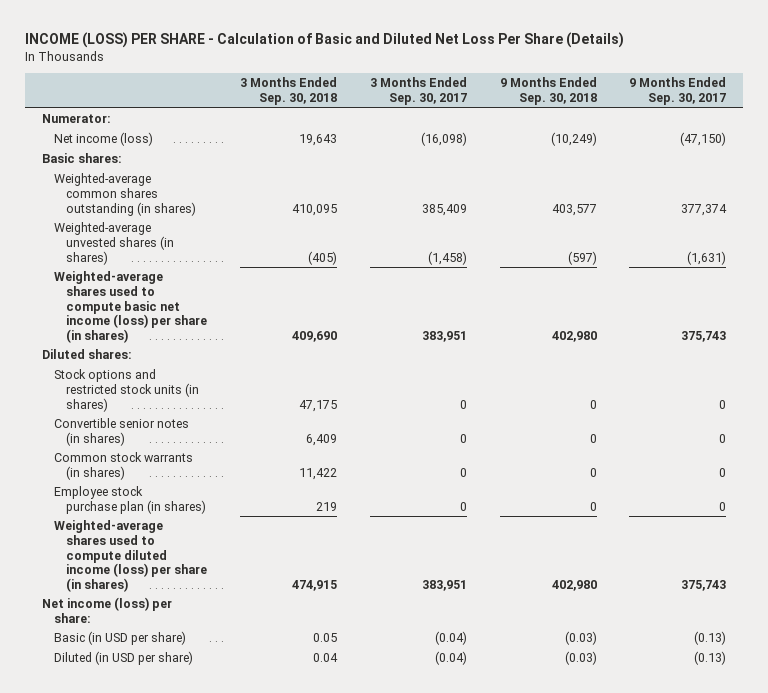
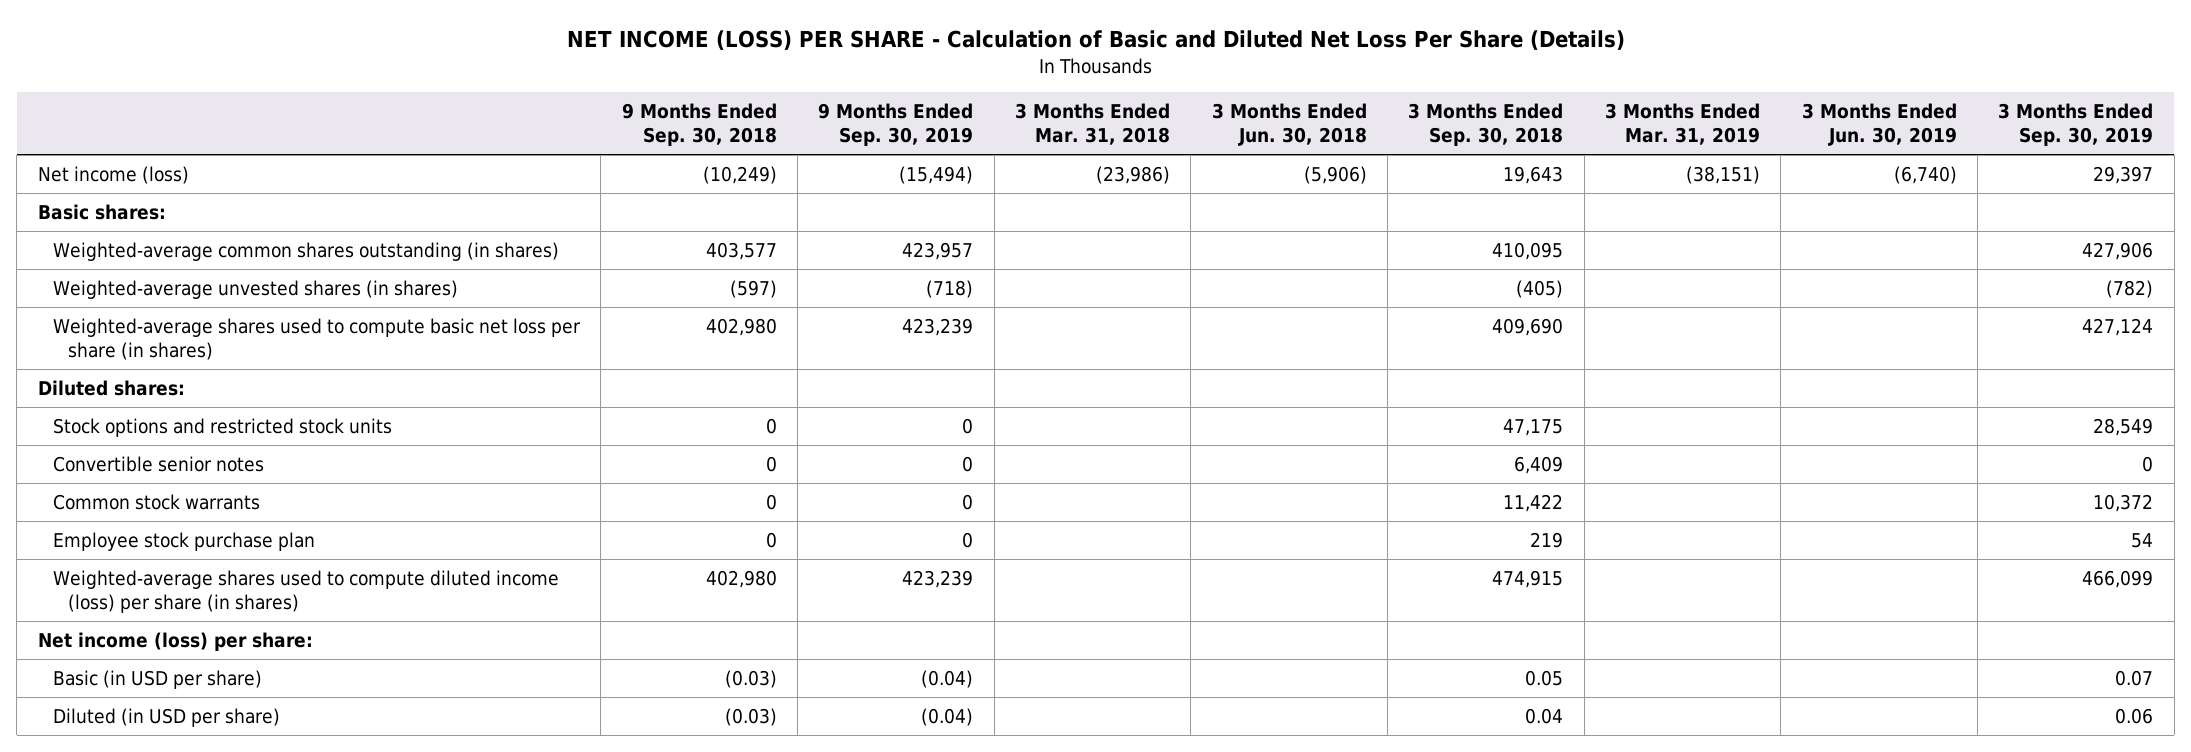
- INCOME (LOSS) PER SHARE - Calculation of Basic and Diluted Net Loss Per Share (Details)
+ NET INCOME (LOSS) PER SHARE - Calculation of Basic and Diluted Net Loss Per Share (Details)
- | 3 Months Ended Sep. 30, 2018 | 3 Months Ended Sep. 30, 2017 | 9 Months Ended Sep. 30, 2018 | 9 Months Ended Sep. 30, 2017
+ | 9 Months Ended Sep. 30, 2018 | 9 Months Ended Sep. 30, 2019 | 3 Months Ended Mar. 31, 2018 | 3 Months Ended Jun. 30, 2018 | 3 Months Ended Sep. 30, 2018 | 3 Months Ended Mar. 31, 2019 | 3 Months Ended Jun. 30, 2019 | 3 Months Ended Sep. 30, 2019
- Numerator:
- Weighted-average shares used to compute basic net income (loss) per share (in shares) | 409,690 | 383,951 | 402,980 | 375,743
+ Weighted-average shares used to compute basic net loss per share (in shares) | 402,980 | 423,239 | | | 409,690 | | | 427,124
- Stock options and restricted stock units (in shares) | 47,175 | 0 | 0 | 0
- Convertible senior notes (in shares) | 6,409 | 0 | 0 | 0
- Common stock warrants (in shares) | 11,422 | 0 | 0 | 0
- Employee stock purchase plan (in shares) | 219 | 0 | 0 | 0
+ Stock options and restricted stock units | 0 | 0 | | | 47,175 | | | 28,549
+ Convertible senior notes | 0 | 0 | | | 6,409 | | | 0
+ Common stock warrants | 0 | 0 | | | 11,422 | | | 10,372
+ Employee stock purchase plan | 0 | 0 | | | 219 | | | 54

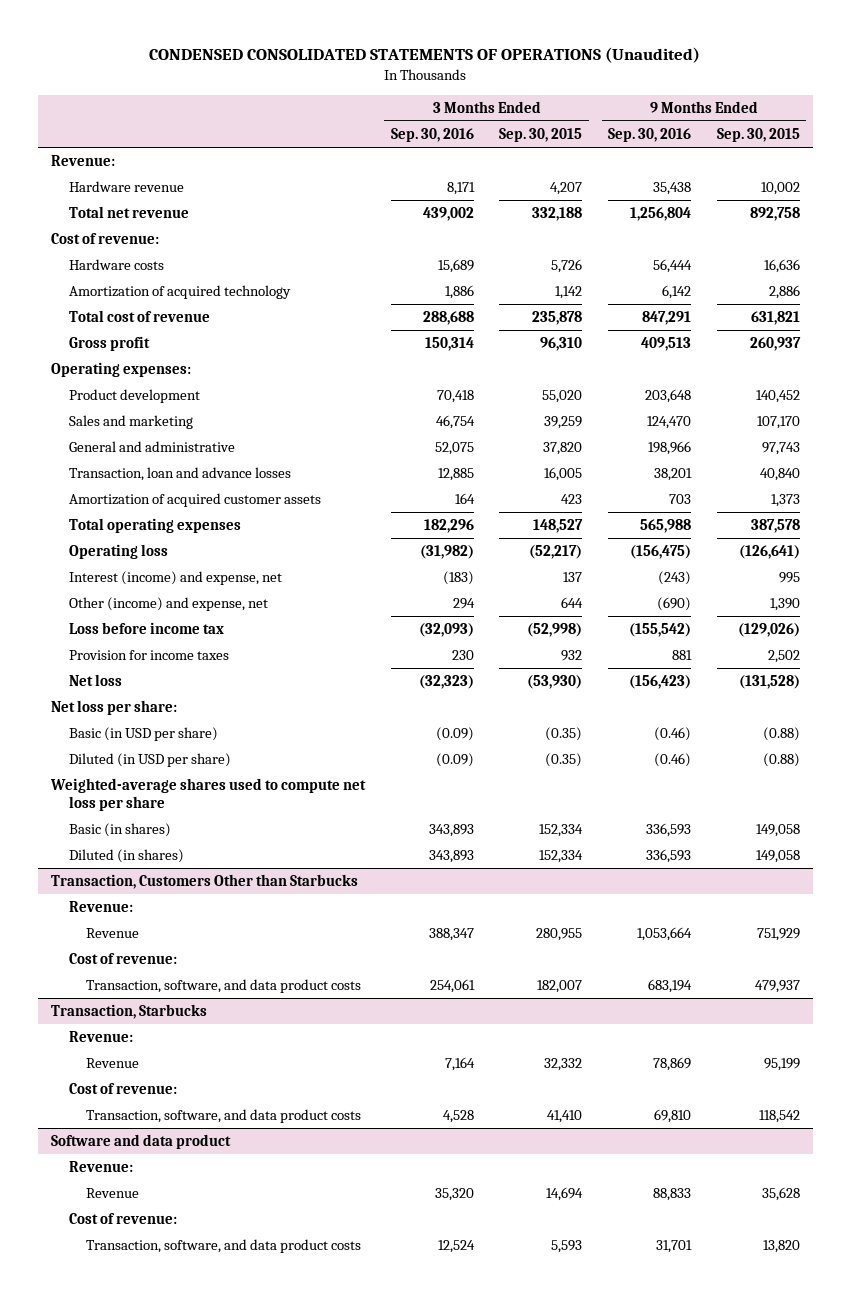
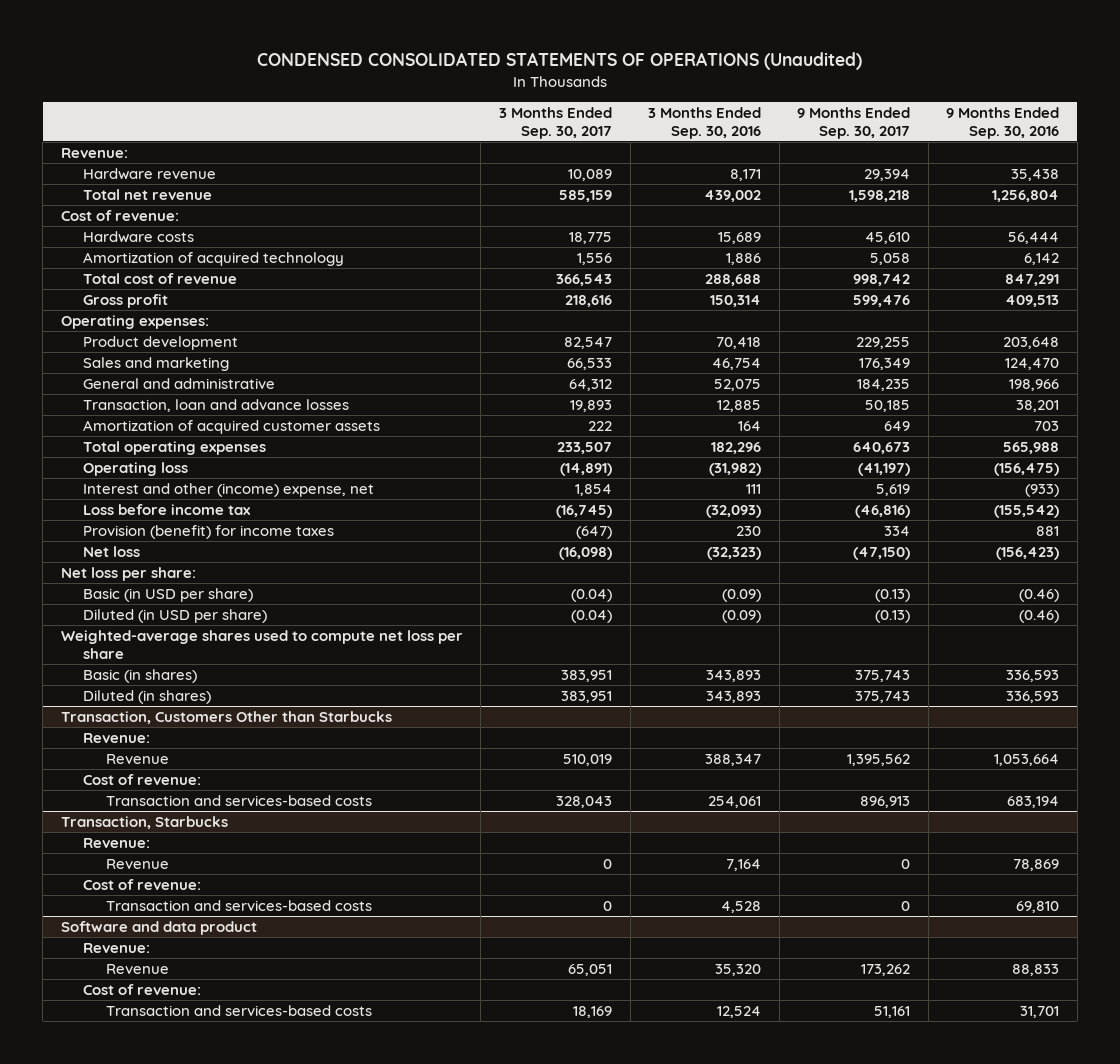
- | 3 Months Ended Sep. 30, 2016 | 3 Months Ended Sep. 30, 2015 | 9 Months Ended Sep. 30, 2016 | 9 Months Ended Sep. 30, 2015
+ | 3 Months Ended Sep. 30, 2017 | 3 Months Ended Sep. 30, 2016 | 9 Months Ended Sep. 30, 2017 | 9 Months Ended Sep. 30, 2016
- Interest (income) and expense, net | (183) | 137 | (243) | 995
- Other (income) and expense, net | 294 | 644 | (690) | 1,390
+ Interest and other (income) expense, net | 1,854 | 111 | 5,619 | (933)
- Provision for income taxes | 230 | 932 | 881 | 2,502
+ Provision (benefit) for income taxes | (647) | 230 | 334 | 881
@ Transaction, Customers Other than Starbucks
- Transaction, software, and data product costs | 254,061 | 182,007 | 683,194 | 479,937
+ Transaction and services-based costs | 328,043 | 254,061 | 896,913 | 683,194
@ Transaction, Starbucks
- Transaction, software, and data product costs | 4,528 | 41,410 | 69,810 | 118,542
+ Transaction and services-based costs | 0 | 4,528 | 0 | 69,810
@ Software and data product
- Transaction, software, and data product costs | 12,524 | 5,593 | 31,701 | 13,820
+ Transaction and services-based costs | 18,169 | 12,524 | 51,161 | 31,701

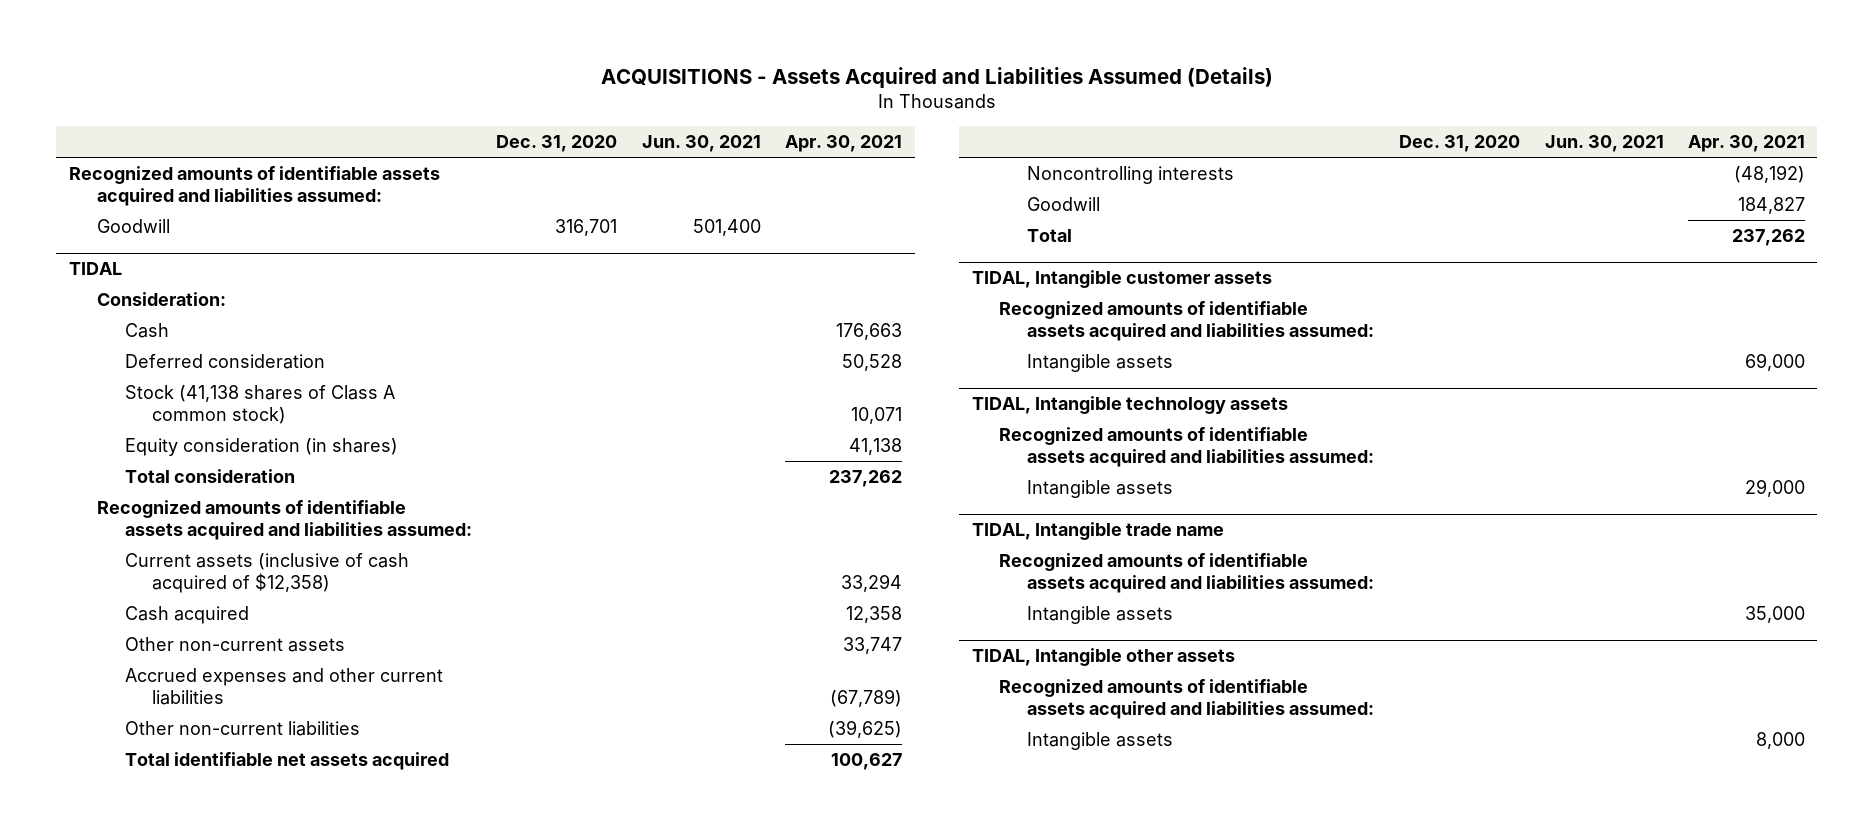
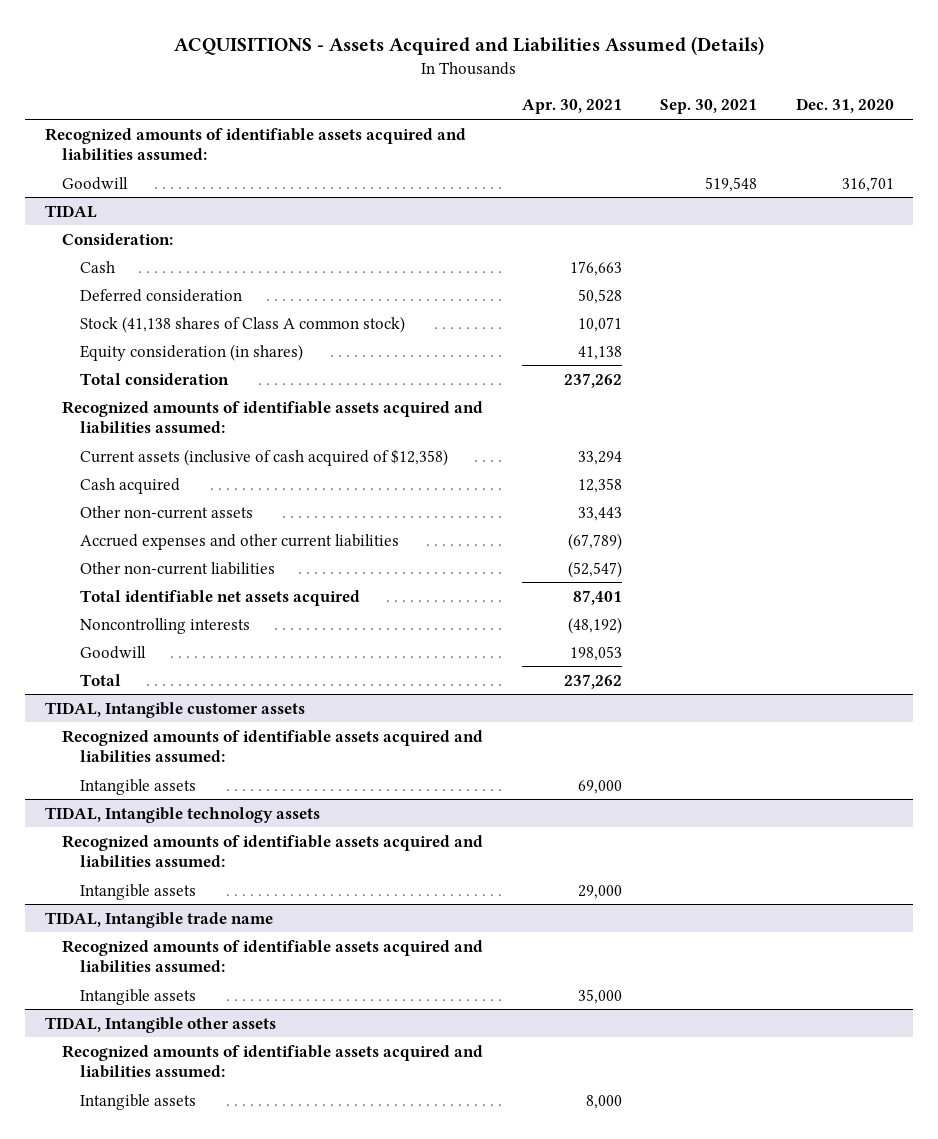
- | Dec. 31, 2020 | Jun. 30, 2021 | Apr. 30, 2021
+ | Apr. 30, 2021 | Sep. 30, 2021 | Dec. 31, 2020
@ TIDAL
- Other non-current assets | | | 33,747
+ Other non-current assets | 33,443 | |
- Other non-current liabilities | | | (39,625)
- Total identifiable net assets acquired | | | 100,627
+ Other non-current liabilities | (52,547) | |
+ Total identifiable net assets acquired | 87,401 | |
- Goodwill | | | 184,827
+ Goodwill | 198,053 | |

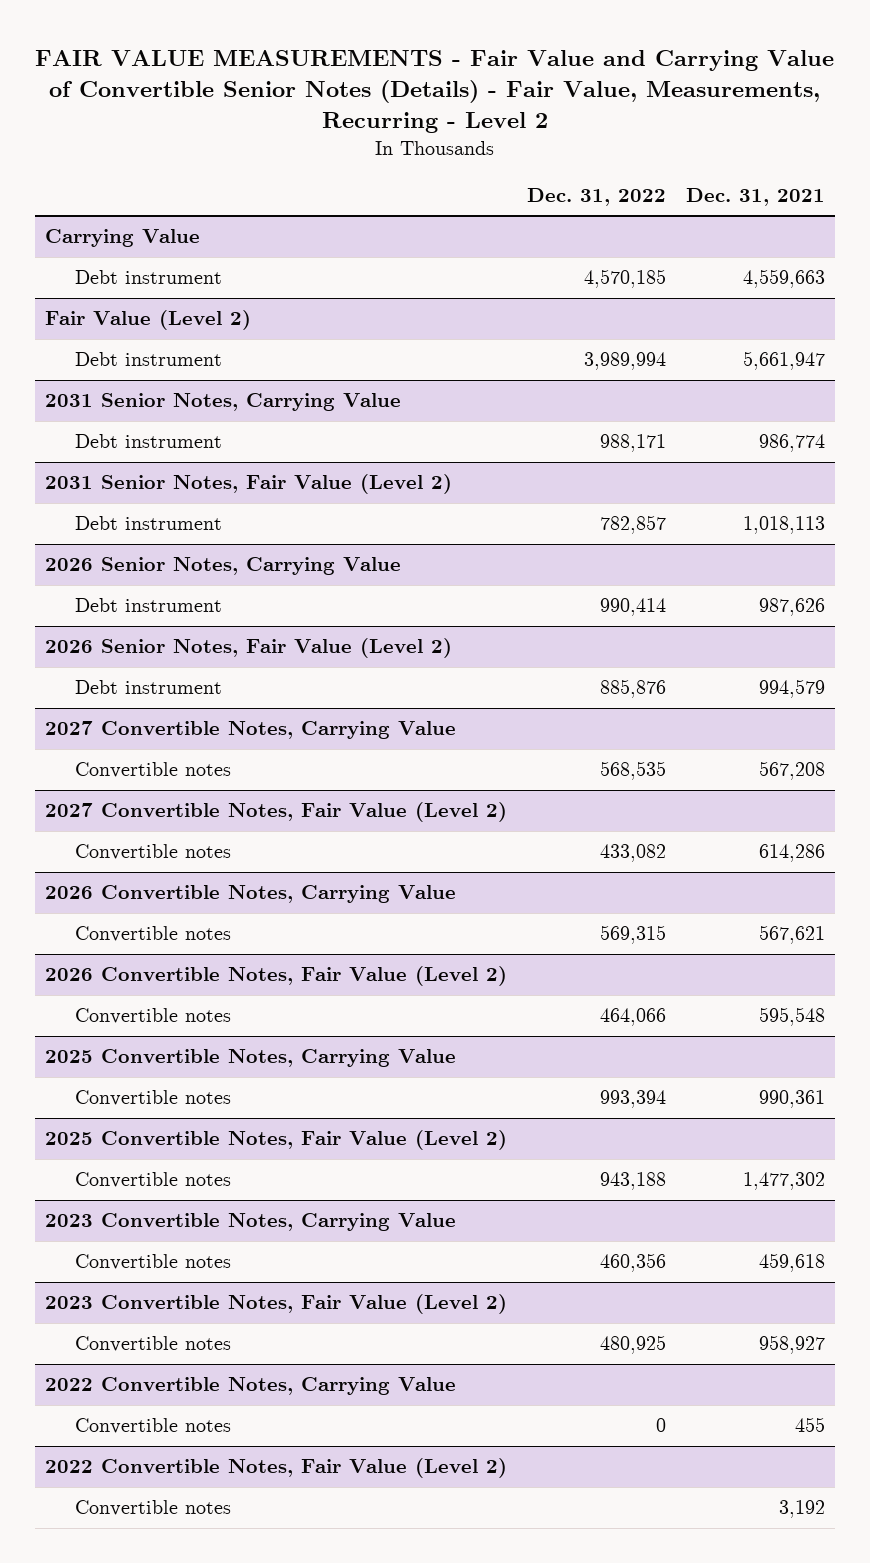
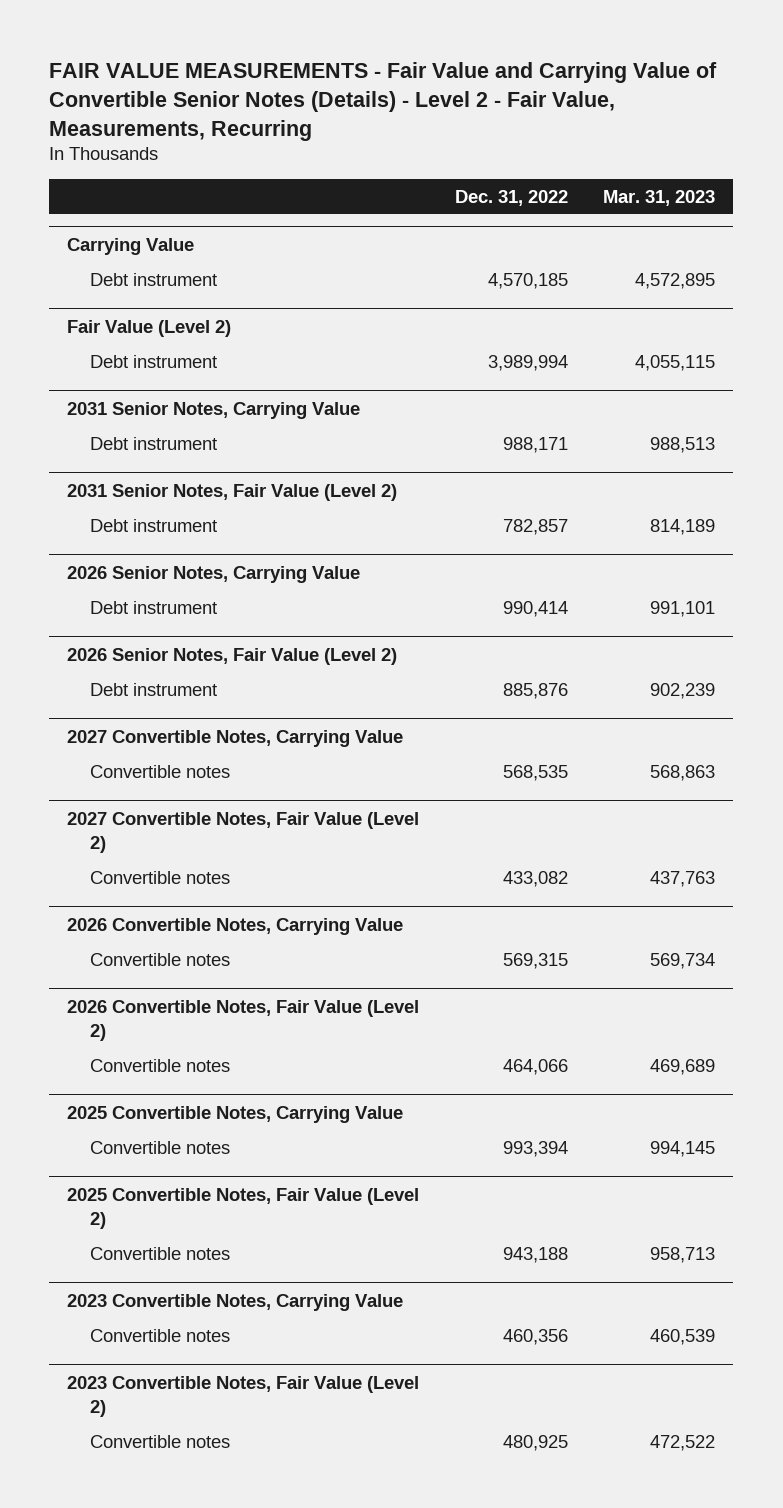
- FAIR VALUE MEASUREMENTS - Fair Value and Carrying Value of Convertible Senior Notes (Details) - Fair Value, Measurements, Recurring - Level 2
+ FAIR VALUE MEASUREMENTS - Fair Value and Carrying Value of Convertible Senior Notes (Details) - Level 2 - Fair Value, Measurements, Recurring
- | Dec. 31, 2022 | Dec. 31, 2021
+ | Dec. 31, 2022 | Mar. 31, 2023
- 2022 Convertible Notes, Carrying Value
- Convertible notes | 0 | 455
- 2022 Convertible Notes, Fair Value (Level 2)
- Convertible notes | | 3,192

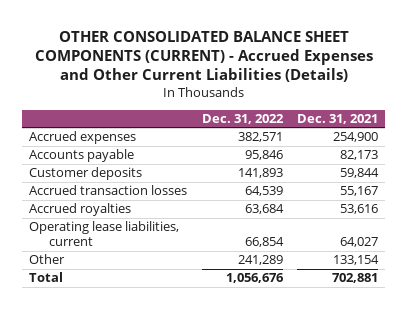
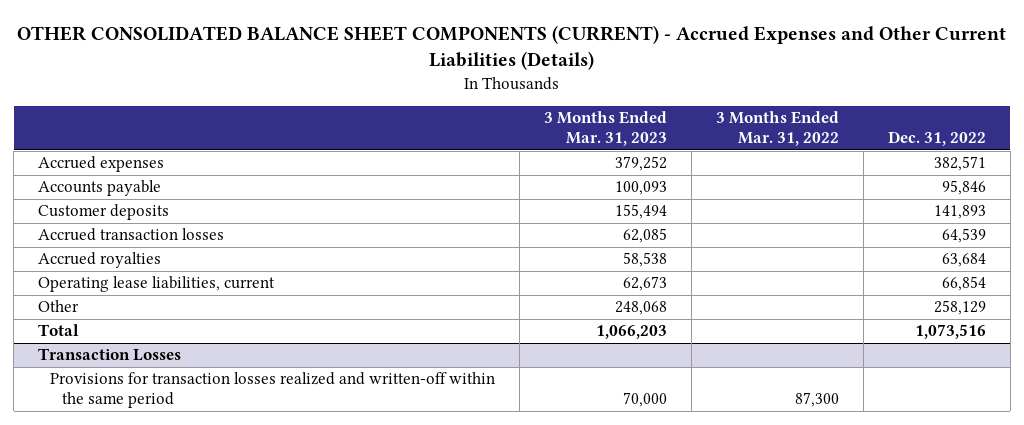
- | Dec. 31, 2022 | Dec. 31, 2021
+ | 3 Months Ended Mar. 31, 2023 | 3 Months Ended Mar. 31, 2022 | Dec. 31, 2022
- Other | 241,289 | 133,154
- Total | 1,056,676 | 702,881
+ Other | 248,068 | | 258,129
+ Total | 1,066,203 | | 1,073,516
+ Transaction Losses
+ Provisions for transaction losses realized and written-off within the same period | 70,000 | 87,300 |

